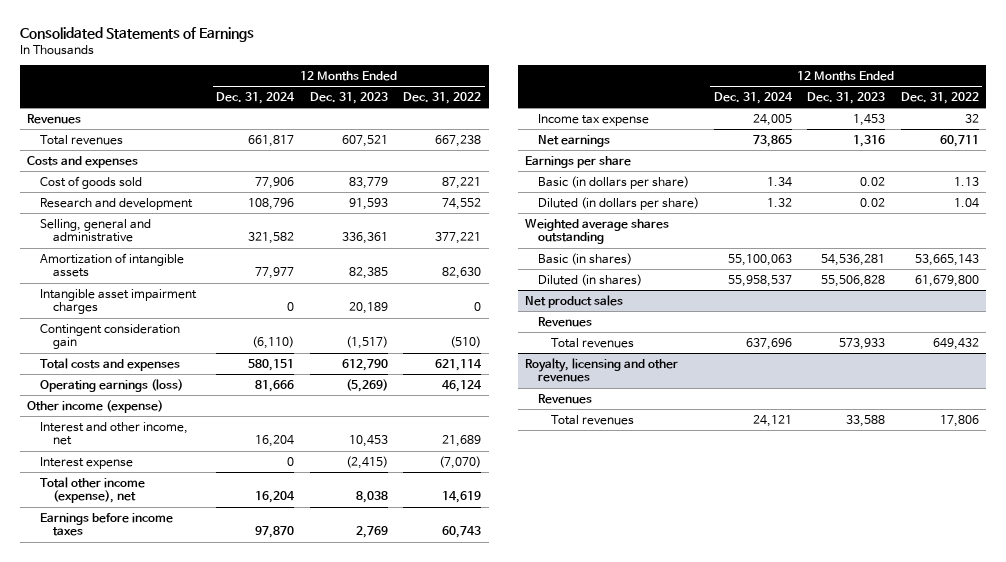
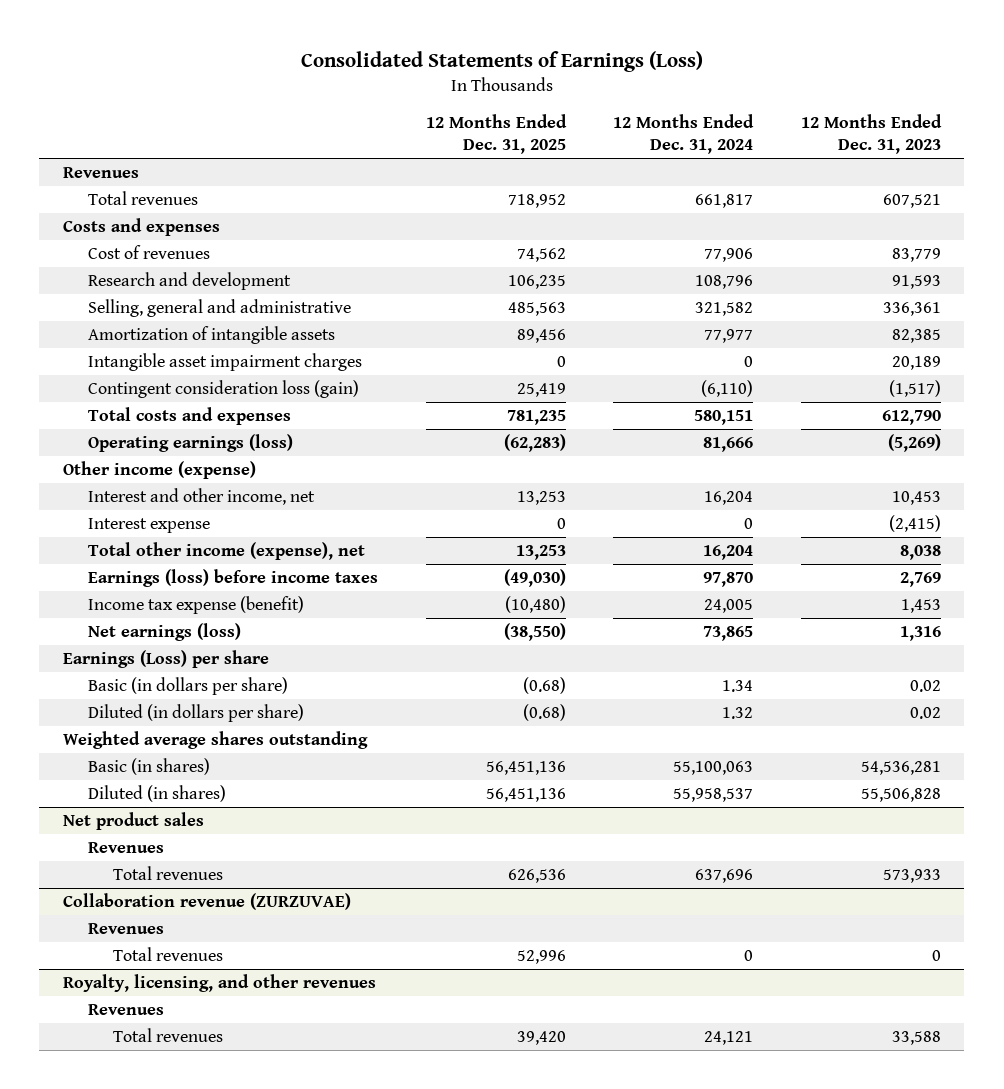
- Consolidated Statements of Earnings
+ Consolidated Statements of Earnings (Loss)
- | 12 Months Ended Dec. 31, 2024 | 12 Months Ended Dec. 31, 2023 | 12 Months Ended Dec. 31, 2022
+ | 12 Months Ended Dec. 31, 2025 | 12 Months Ended Dec. 31, 2024 | 12 Months Ended Dec. 31, 2023
- Cost of goods sold | 77,906 | 83,779 | 87,221
+ Cost of revenues | 74,562 | 77,906 | 83,779
- Contingent consideration gain | (6,110) | (1,517) | (510)
+ Contingent consideration loss (gain) | 25,419 | (6,110) | (1,517)
- Earnings before income taxes | 97,870 | 2,769 | 60,743
- Income tax expense | 24,005 | 1,453 | 32
- Net earnings | 73,865 | 1,316 | 60,711
- Earnings per share
+ Earnings (loss) before income taxes | (49,030) | 97,870 | 2,769
+ Income tax expense (benefit) | (10,480) | 24,005 | 1,453
+ Net earnings (loss) | (38,550) | 73,865 | 1,316
+ Earnings (Loss) per share
- Royalty, licensing and other revenues
+ Collaboration revenue (ZURZUVAE)
+ Total revenues | 52,996 | 0 | 0
+ Royalty, licensing, and other revenues
+ Revenues

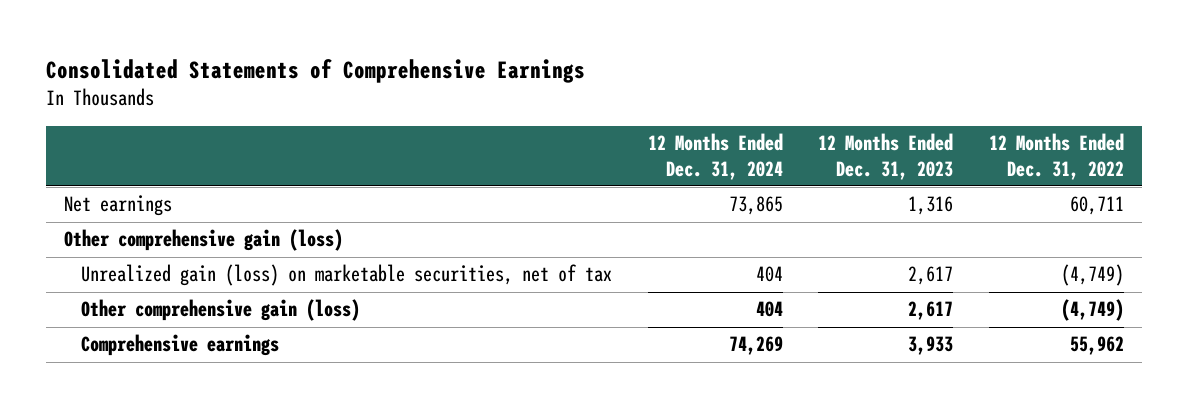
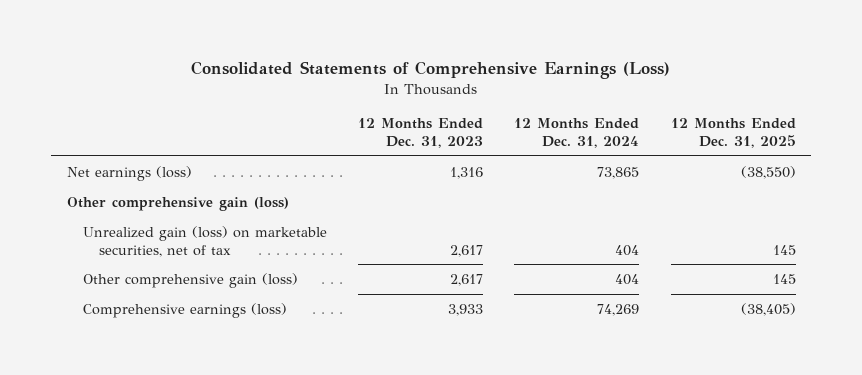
- Consolidated Statements of Comprehensive Earnings
+ Consolidated Statements of Comprehensive Earnings (Loss)
- | 12 Months Ended Dec. 31, 2024 | 12 Months Ended Dec. 31, 2023 | 12 Months Ended Dec. 31, 2022
+ | 12 Months Ended Dec. 31, 2023 | 12 Months Ended Dec. 31, 2024 | 12 Months Ended Dec. 31, 2025
- Net earnings | 73,865 | 1,316 | 60,711
+ Net earnings (loss) | 1,316 | 73,865 | (38,550)
- Comprehensive earnings | 74,269 | 3,933 | 55,962
+ Comprehensive earnings (loss) | 3,933 | 74,269 | (38,405)

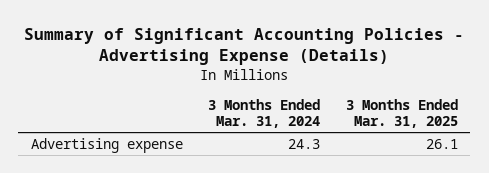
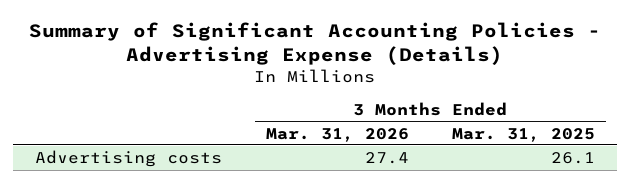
- | 3 Months Ended Mar. 31, 2024 | 3 Months Ended Mar. 31, 2025
+ | 3 Months Ended Mar. 31, 2026 | 3 Months Ended Mar. 31, 2025
- Advertising expense | 24.3 | 26.1
+ Advertising costs | 27.4 | 26.1

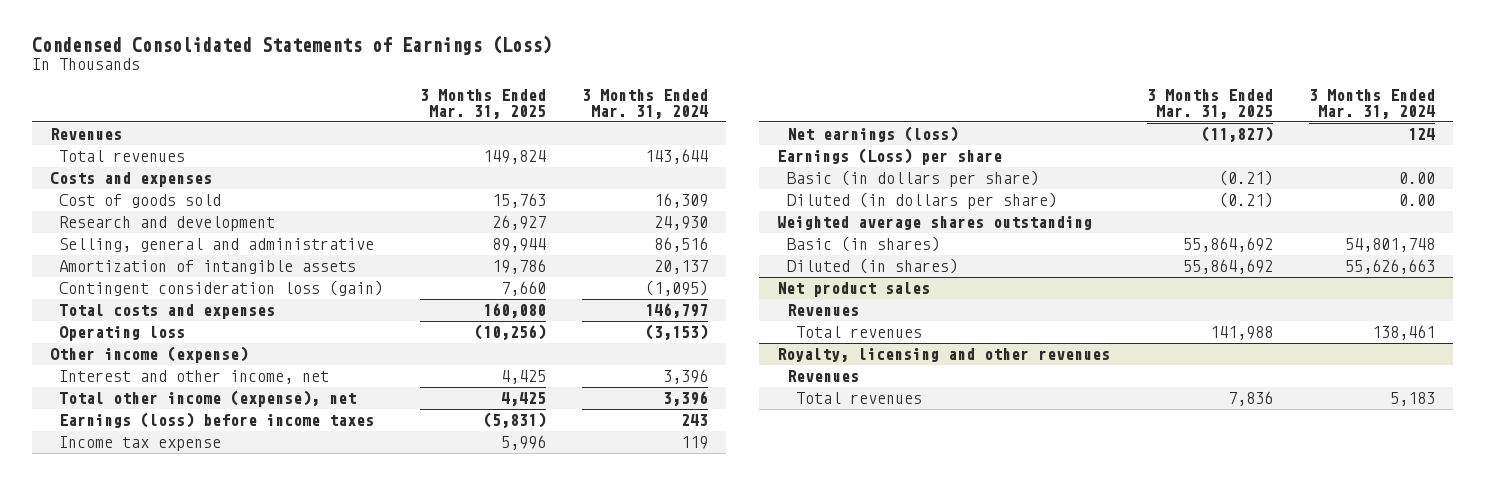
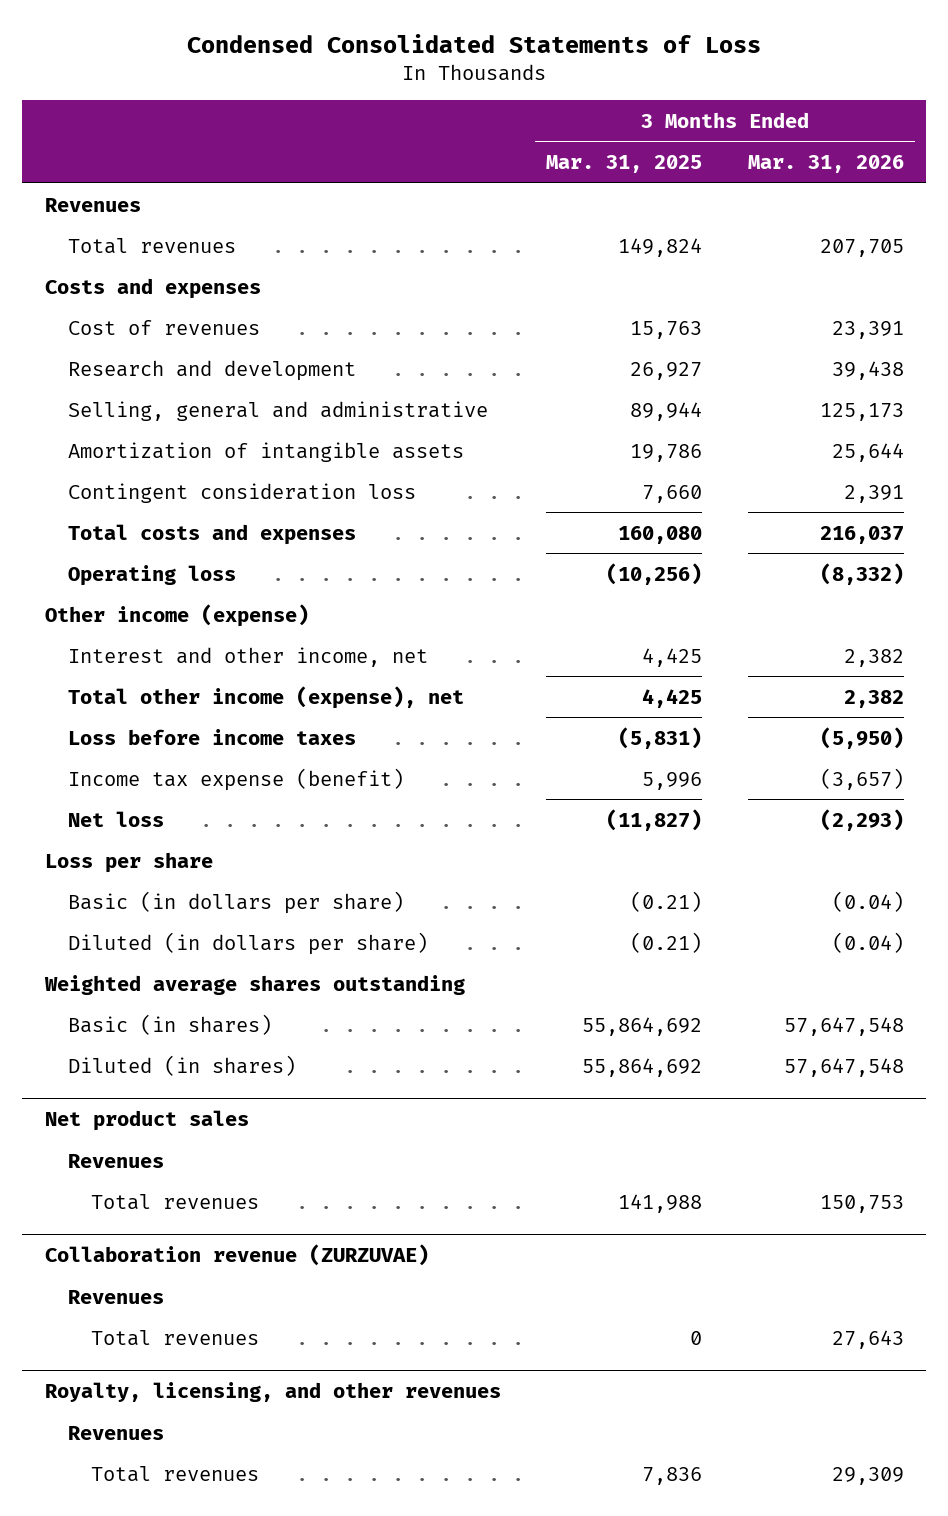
- Condensed Consolidated Statements of Earnings (Loss)
+ Condensed Consolidated Statements of Loss
- | 3 Months Ended Mar. 31, 2025 | 3 Months Ended Mar. 31, 2024
+ | 3 Months Ended Mar. 31, 2025 | 3 Months Ended Mar. 31, 2026
- Cost of goods sold | 15,763 | 16,309
+ Cost of revenues | 15,763 | 23,391
- Contingent consideration loss (gain) | 7,660 | (1,095)
+ Contingent consideration loss | 7,660 | 2,391
- Earnings (loss) before income taxes | (5,831) | 243
- Income tax expense | 5,996 | 119
- Net earnings (loss) | (11,827) | 124
- Earnings (Loss) per share
+ Loss before income taxes | (5,831) | (5,950)
+ Income tax expense (benefit) | 5,996 | (3,657)
+ Net loss | (11,827) | (2,293)
+ Loss per share
- Royalty, licensing and other revenues
+ Collaboration revenue (ZURZUVAE)
+ Total revenues | 0 | 27,643
+ Royalty, licensing, and other revenues
+ Revenues

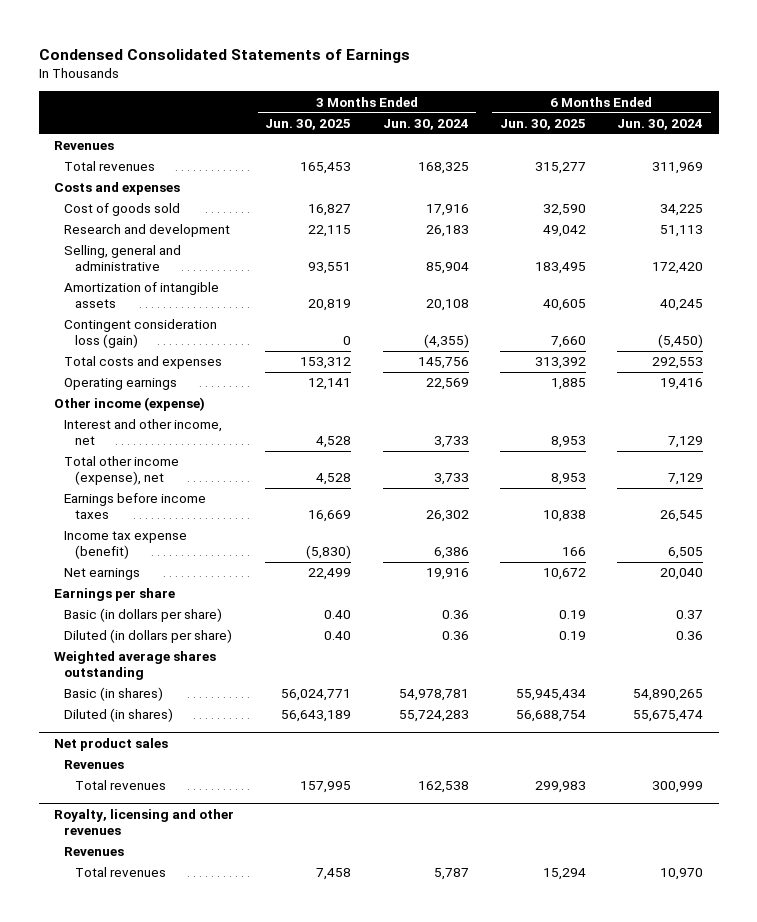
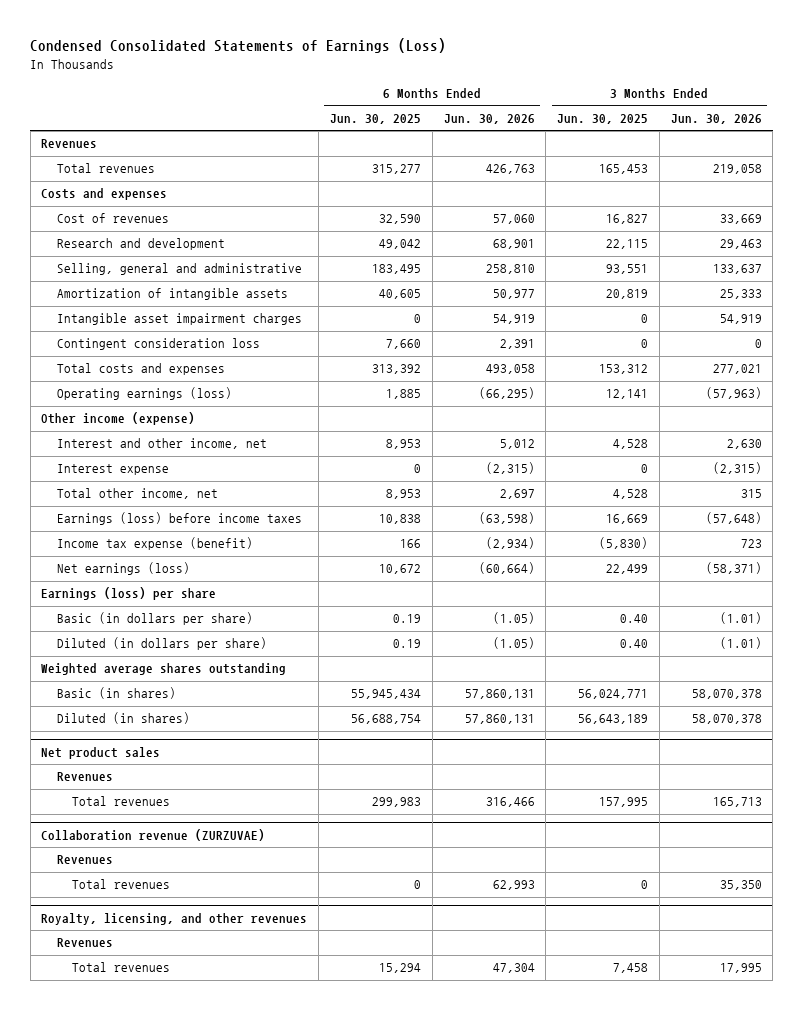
- Condensed Consolidated Statements of Earnings
+ Condensed Consolidated Statements of Earnings (Loss)
- | 3 Months Ended Jun. 30, 2025 | 3 Months Ended Jun. 30, 2024 | 6 Months Ended Jun. 30, 2025 | 6 Months Ended Jun. 30, 2024
+ | 6 Months Ended Jun. 30, 2025 | 6 Months Ended Jun. 30, 2026 | 3 Months Ended Jun. 30, 2025 | 3 Months Ended Jun. 30, 2026
- Cost of goods sold | 16,827 | 17,916 | 32,590 | 34,225
+ Cost of revenues | 32,590 | 57,060 | 16,827 | 33,669
- Contingent consideration loss (gain) | 0 | (4,355) | 7,660 | (5,450)
+ Intangible asset impairment charges | 0 | 54,919 | 0 | 54,919
+ Contingent consideration loss | 7,660 | 2,391 | 0 | 0
- Operating earnings | 12,141 | 22,569 | 1,885 | 19,416
+ Operating earnings (loss) | 1,885 | (66,295) | 12,141 | (57,963)
- Total other income (expense), net | 4,528 | 3,733 | 8,953 | 7,129
- Earnings before income taxes | 16,669 | 26,302 | 10,838 | 26,545
+ Interest expense | 0 | (2,315) | 0 | (2,315)
+ Total other income, net | 8,953 | 2,697 | 4,528 | 315
+ Earnings (loss) before income taxes | 10,838 | (63,598) | 16,669 | (57,648)
- Net earnings | 22,499 | 19,916 | 10,672 | 20,040
- Earnings per share
+ Net earnings (loss) | 10,672 | (60,664) | 22,499 | (58,371)
+ Earnings (loss) per share
- Royalty, licensing and other revenues
+ Collaboration revenue (ZURZUVAE)
+ Total revenues | 0 | 62,993 | 0 | 35,350
+ Royalty, licensing, and other revenues
+ Revenues

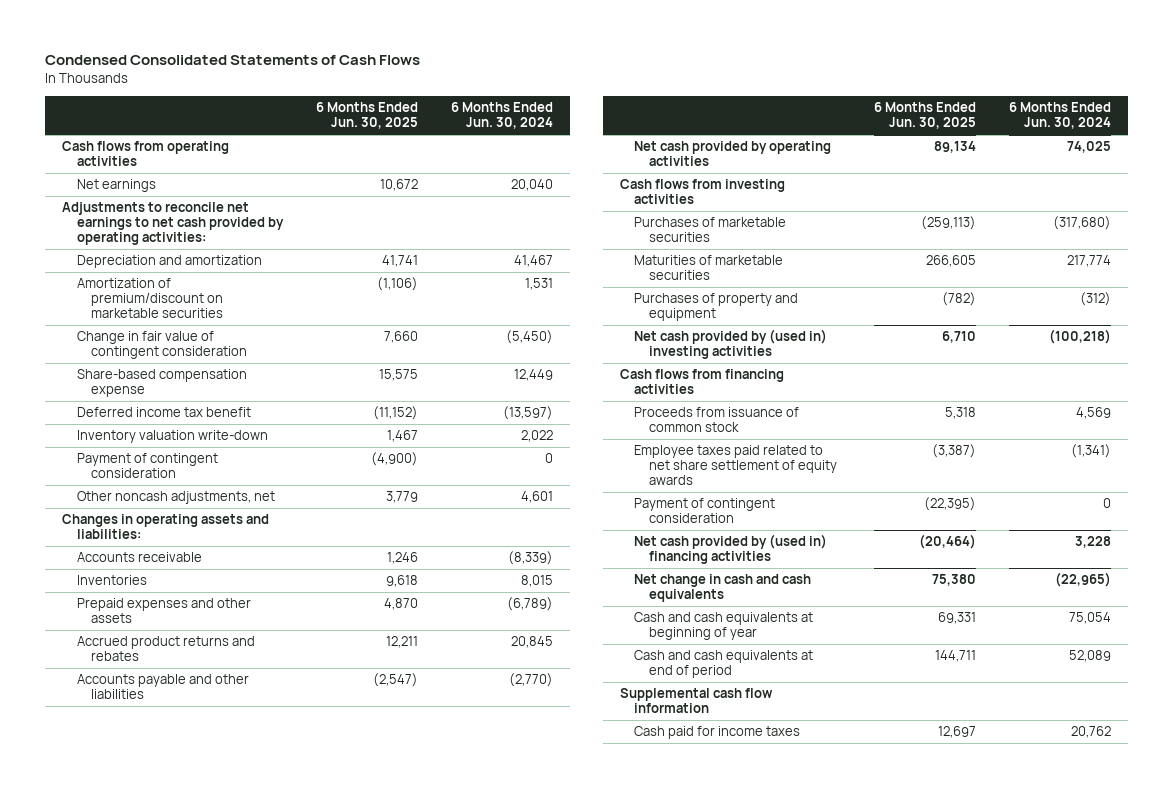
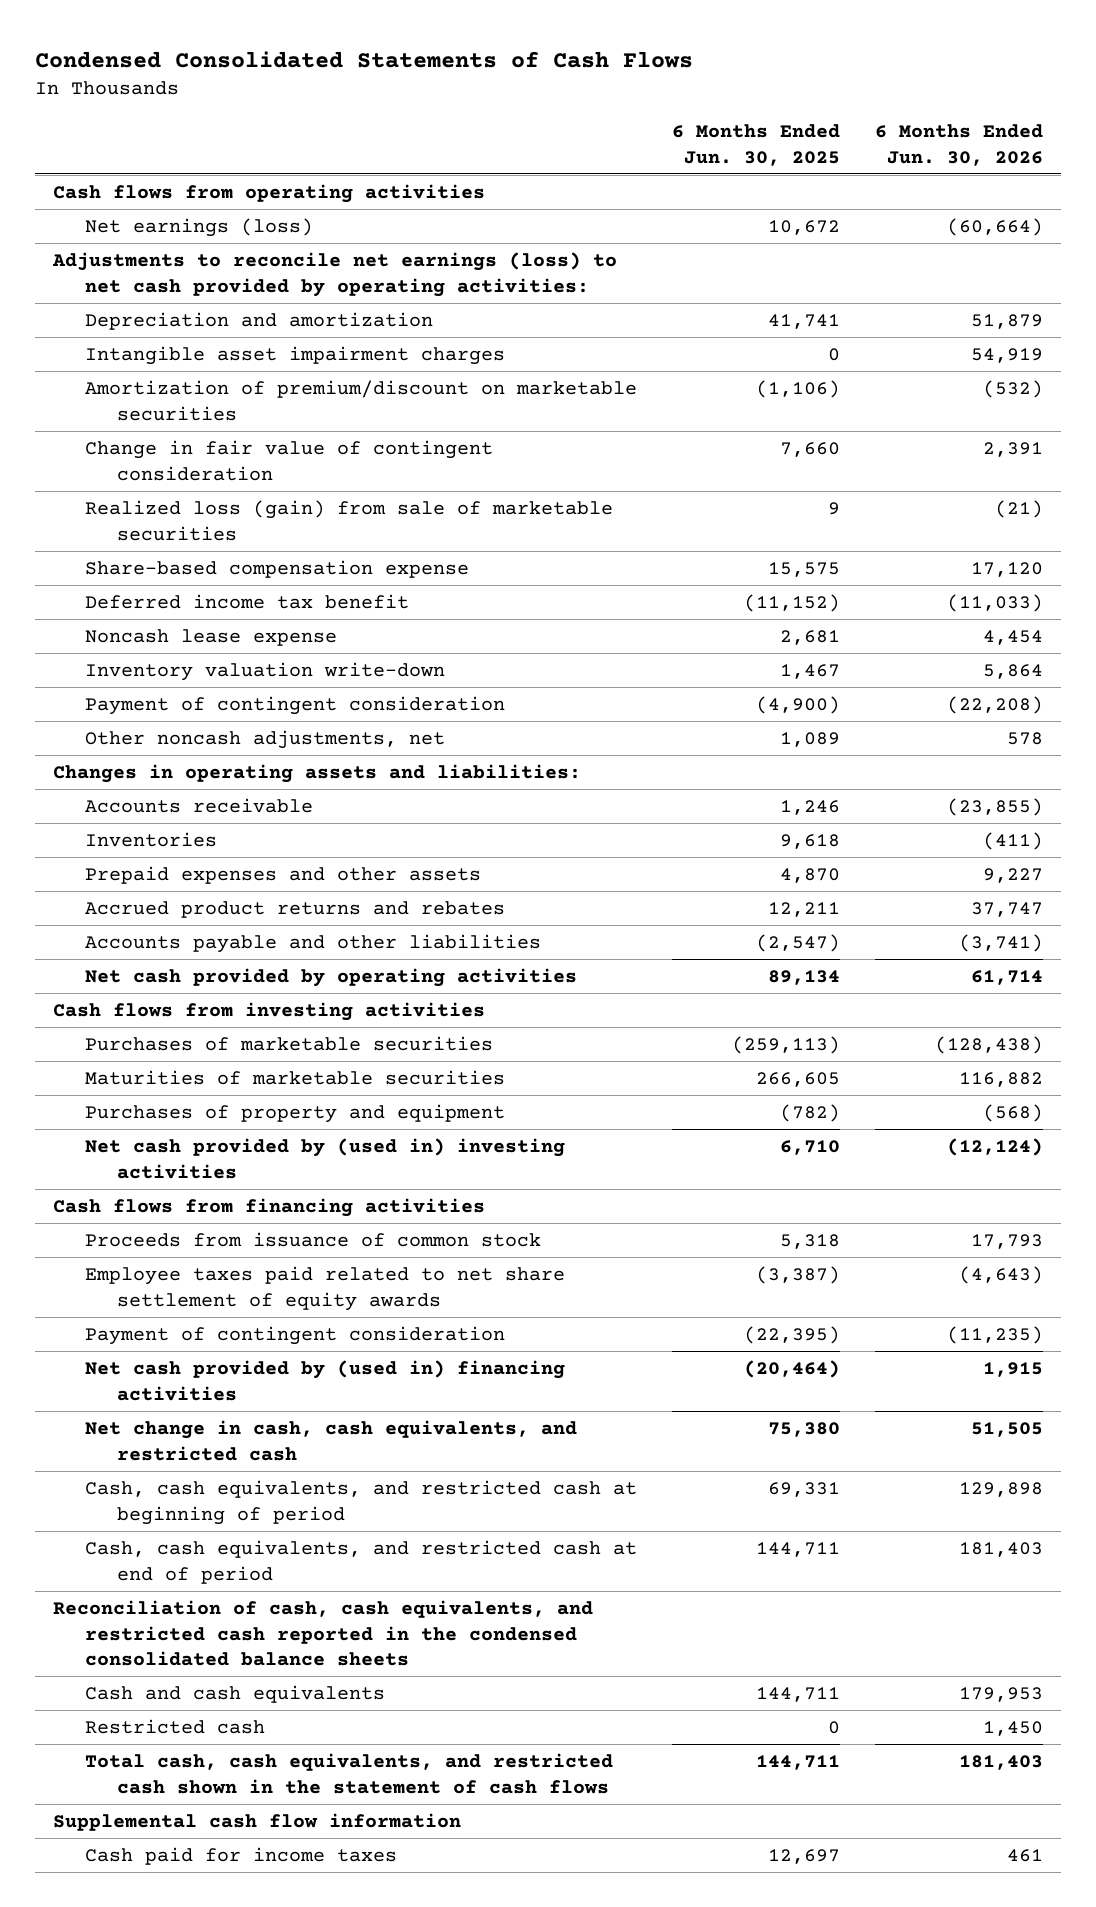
- | 6 Months Ended Jun. 30, 2025 | 6 Months Ended Jun. 30, 2024
+ | 6 Months Ended Jun. 30, 2025 | 6 Months Ended Jun. 30, 2026
- Net earnings | 10,672 | 20,040
- Adjustments to reconcile net earnings to net cash provided by operating activities:
+ Net earnings (loss) | 10,672 | (60,664)
+ Adjustments to reconcile net earnings (loss) to net cash provided by operating activities:
+ Intangible asset impairment charges | 0 | 54,919
+ Realized loss (gain) from sale of marketable securities | 9 | (21)
+ Noncash lease expense | 2,681 | 4,454
- Other noncash adjustments, net | 3,779 | 4,601
+ Other noncash adjustments, net | 1,089 | 578
- Net change in cash and cash equivalents | 75,380 | (22,965)
- Cash and cash equivalents at beginning of year | 69,331 | 75,054
- Cash and cash equivalents at end of period | 144,711 | 52,089
+ Net change in cash, cash equivalents, and restricted cash | 75,380 | 51,505
+ Cash, cash equivalents, and restricted cash at beginning of period | 69,331 | 129,898
+ Cash, cash equivalents, and restricted cash at end of period | 144,711 | 181,403
+ Reconciliation of cash, cash equivalents, and restricted cash reported in the condensed consolidated balance sheets
+ Cash and cash equivalents | 144,711 | 179,953
+ Restricted cash | 0 | 1,450
+ Total cash, cash equivalents, and restricted cash shown in the statement of cash flows | 144,711 | 181,403

